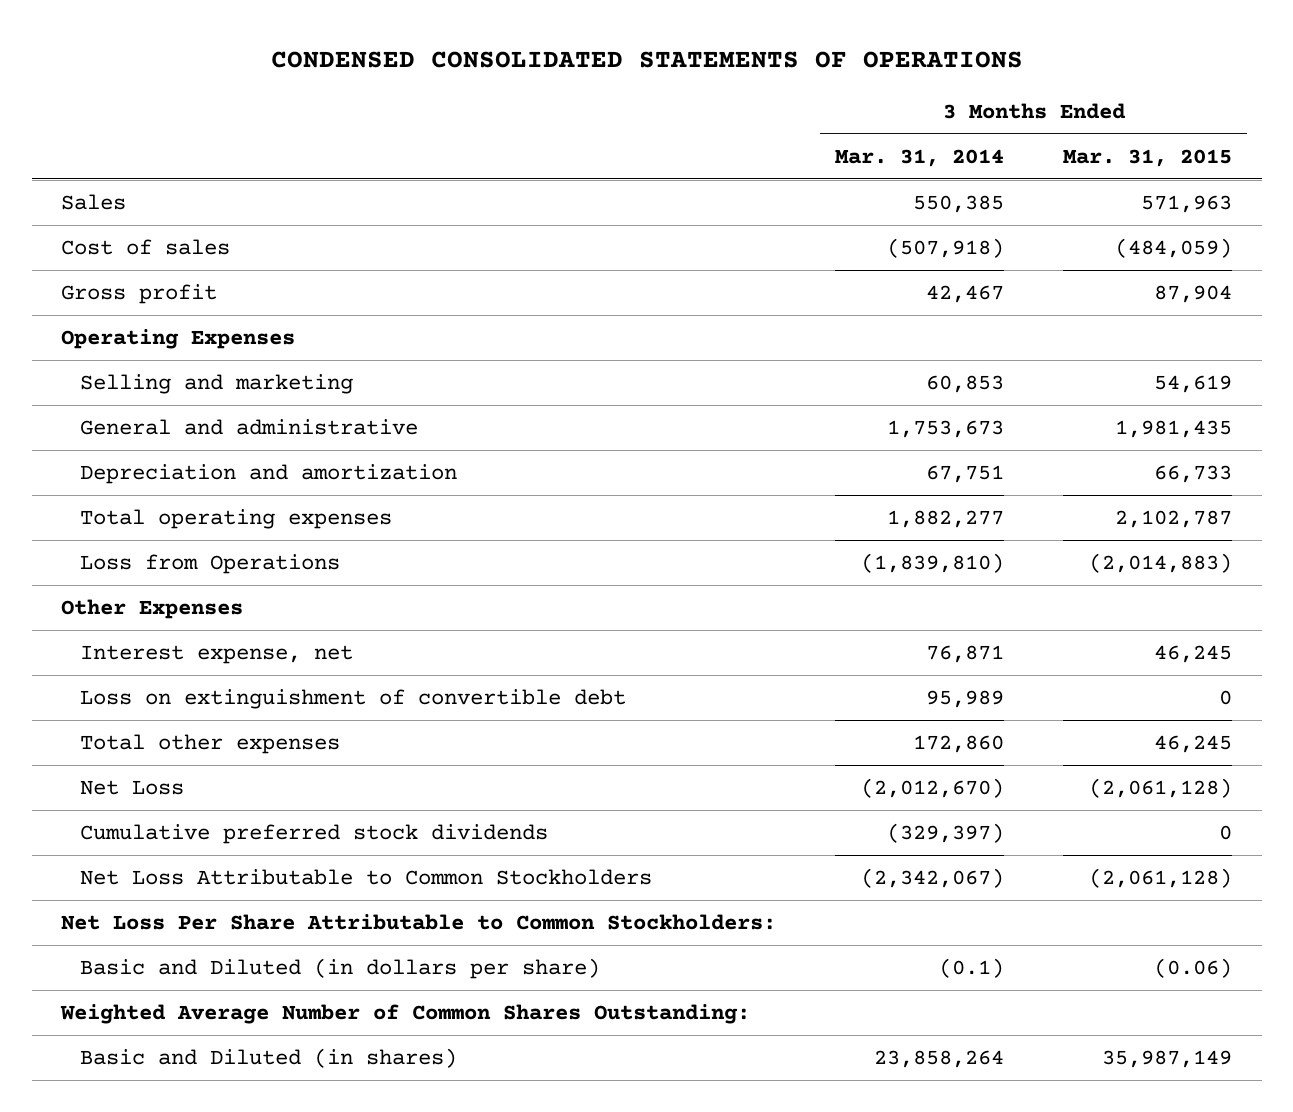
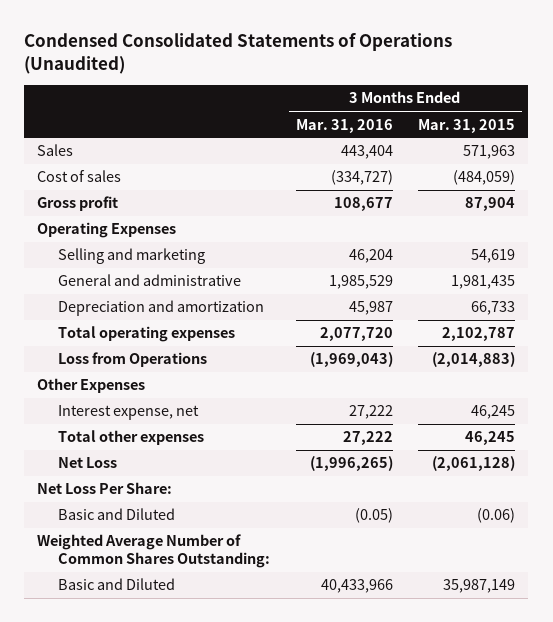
- CONDENSED CONSOLIDATED STATEMENTS OF OPERATIONS
+ Condensed Consolidated Statements of Operations (Unaudited)
- | 3 Months Ended Mar. 31, 2014 | 3 Months Ended Mar. 31, 2015
+ | 3 Months Ended Mar. 31, 2016 | 3 Months Ended Mar. 31, 2015
- Loss on extinguishment of convertible debt | 95,989 | 0
- Cumulative preferred stock dividends | (329,397) | 0
- Net Loss Attributable to Common Stockholders | (2,342,067) | (2,061,128)
- Net Loss Per Share Attributable to Common Stockholders:
- Basic and Diluted (in dollars per share) | (0.1) | (0.06)
+ Net Loss Per Share:
+ Basic and Diluted | (0.05) | (0.06)
- Basic and Diluted (in shares) | 23,858,264 | 35,987,149
+ Basic and Diluted | 40,433,966 | 35,987,149

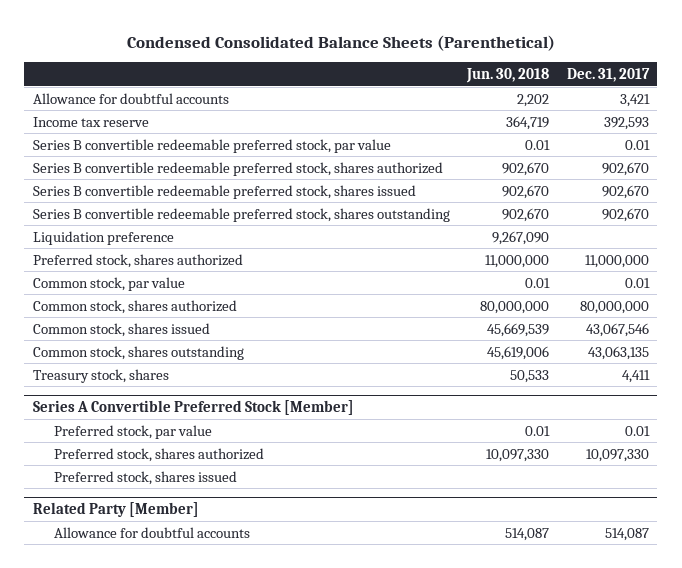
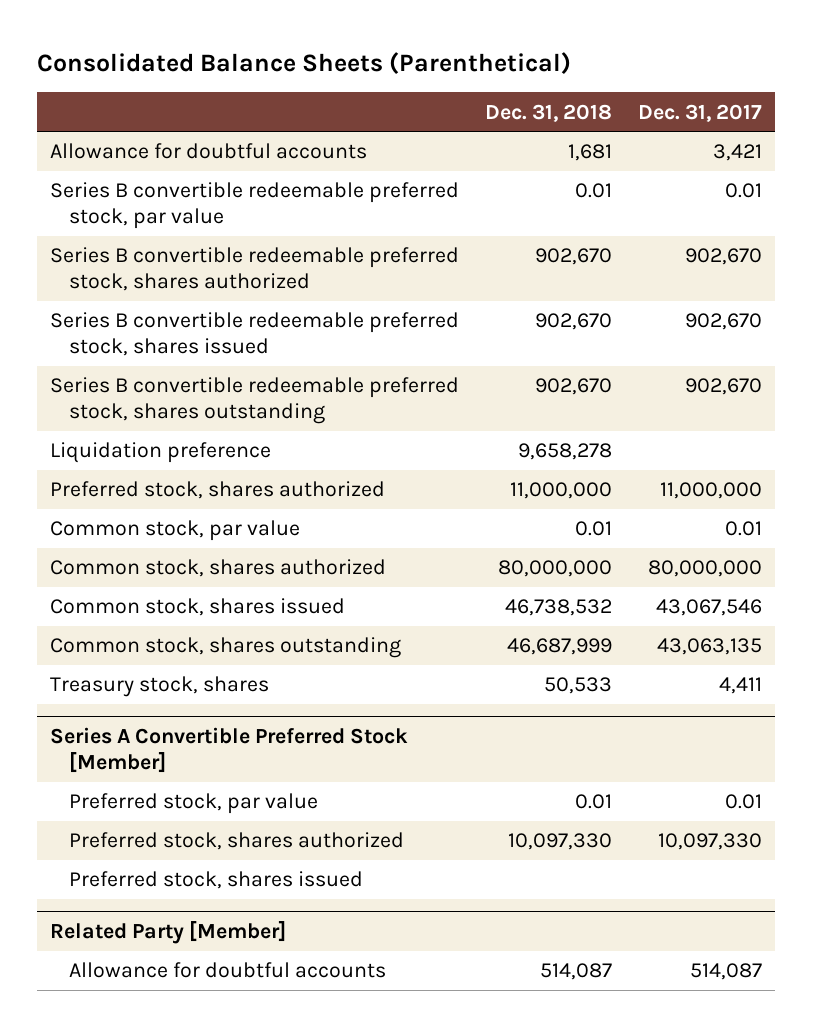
- Condensed Consolidated Balance Sheets (Parenthetical)
+ Consolidated Balance Sheets (Parenthetical)
- | Jun. 30, 2018 | Dec. 31, 2017
+ | Dec. 31, 2018 | Dec. 31, 2017
- Income tax reserve | 364,719 | 392,593

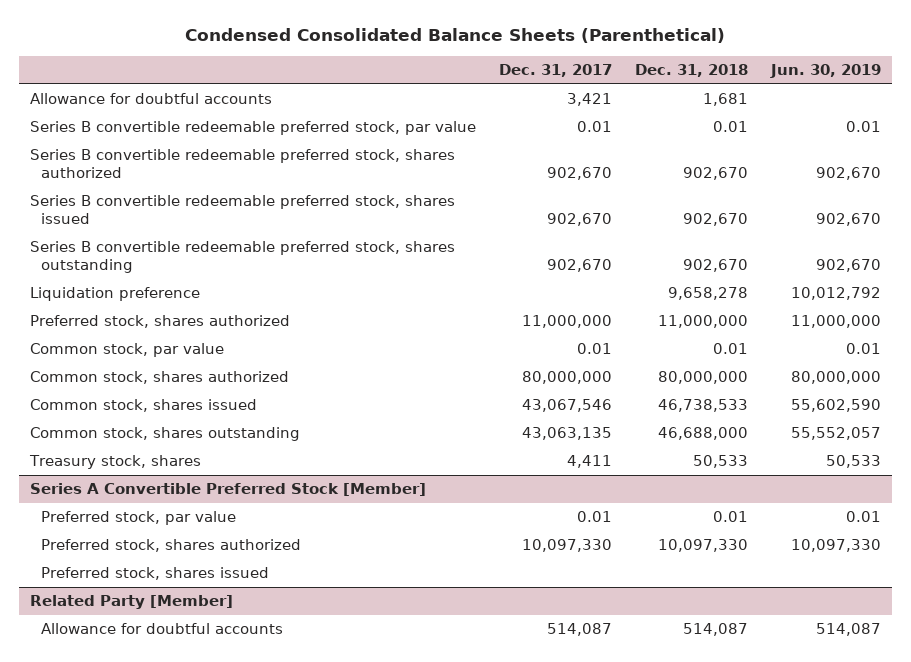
- Consolidated Balance Sheets (Parenthetical)
+ Condensed Consolidated Balance Sheets (Parenthetical)
- | Dec. 31, 2018 | Dec. 31, 2017
+ | Dec. 31, 2017 | Dec. 31, 2018 | Jun. 30, 2019
- Common stock, shares issued | 46,738,532 | 43,067,546
- Common stock, shares outstanding | 46,687,999 | 43,063,135
+ Common stock, shares issued | 43,067,546 | 46,738,533 | 55,602,590
+ Common stock, shares outstanding | 43,063,135 | 46,688,000 | 55,552,057

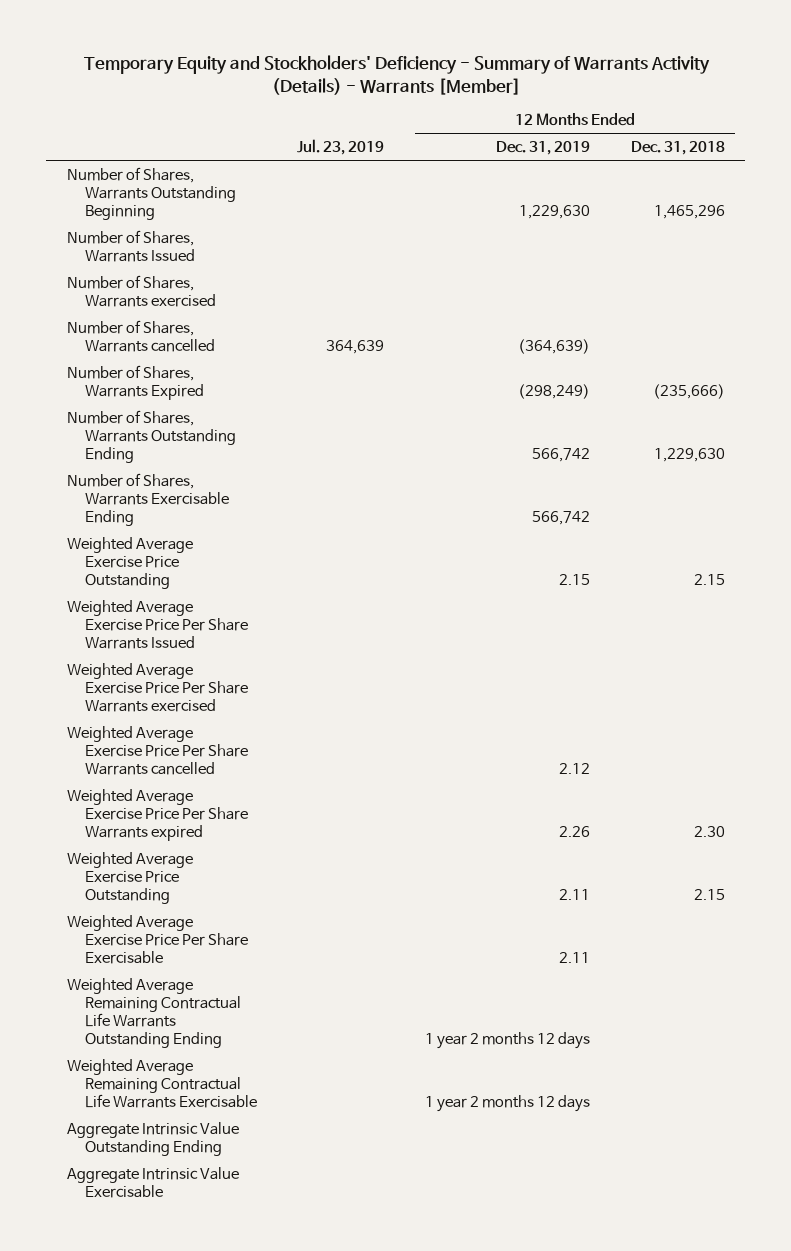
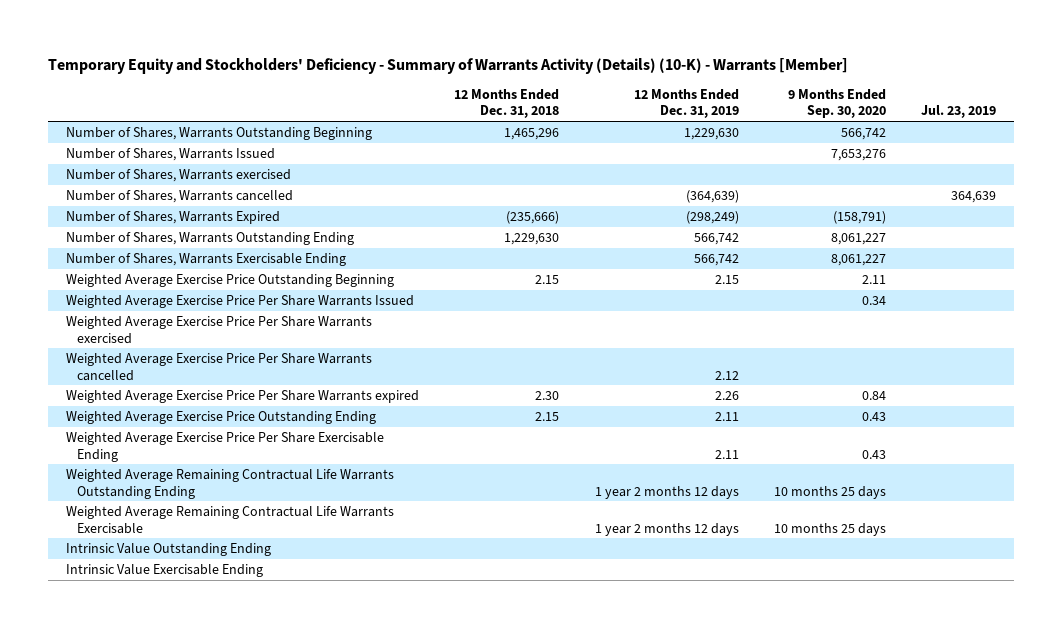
- Temporary Equity and Stockholders' Deficiency - Summary of Warrants Activity (Details) - Warrants [Member]
+ Temporary Equity and Stockholders' Deficiency - Summary of Warrants Activity (Details) (10-K) - Warrants [Member]
- | Jul. 23, 2019 | 12 Months Ended Dec. 31, 2019 | 12 Months Ended Dec. 31, 2018
+ | 12 Months Ended Dec. 31, 2018 | 12 Months Ended Dec. 31, 2019 | 9 Months Ended Sep. 30, 2020 | Jul. 23, 2019
- Weighted Average Exercise Price Outstanding | | 2.15 | 2.15
+ Weighted Average Exercise Price Outstanding Beginning | 2.15 | 2.15 | 2.11 |
- Weighted Average Exercise Price Outstanding | | 2.11 | 2.15
- Weighted Average Exercise Price Per Share Exercisable | | 2.11 |
+ Weighted Average Exercise Price Outstanding Ending | 2.15 | 2.11 | 0.43 |
+ Weighted Average Exercise Price Per Share Exercisable Ending | | 2.11 | 0.43 |
- Aggregate Intrinsic Value Outstanding Ending
- Aggregate Intrinsic Value Exercisable
+ Intrinsic Value Outstanding Ending
+ Intrinsic Value Exercisable Ending

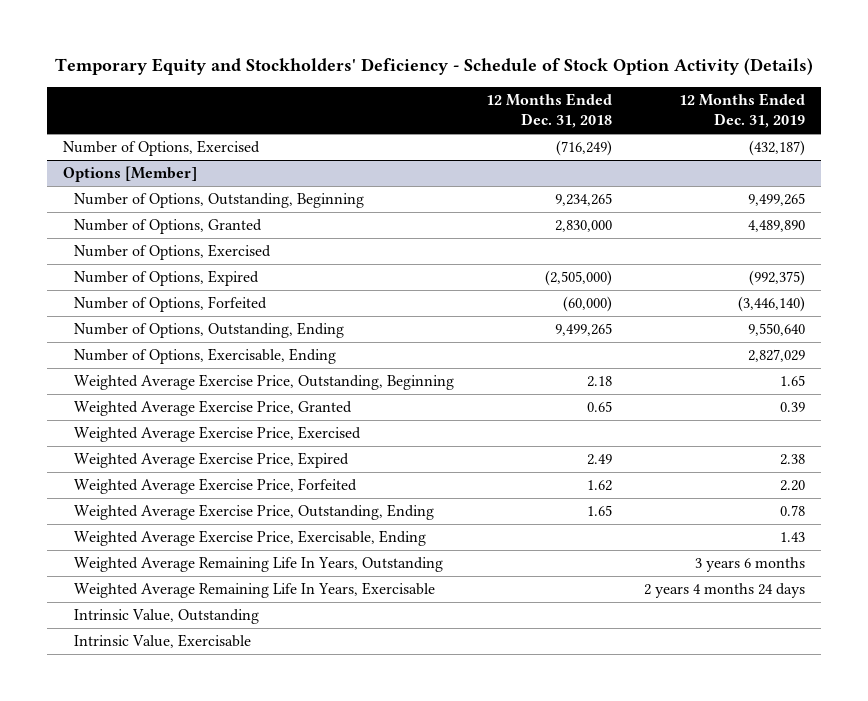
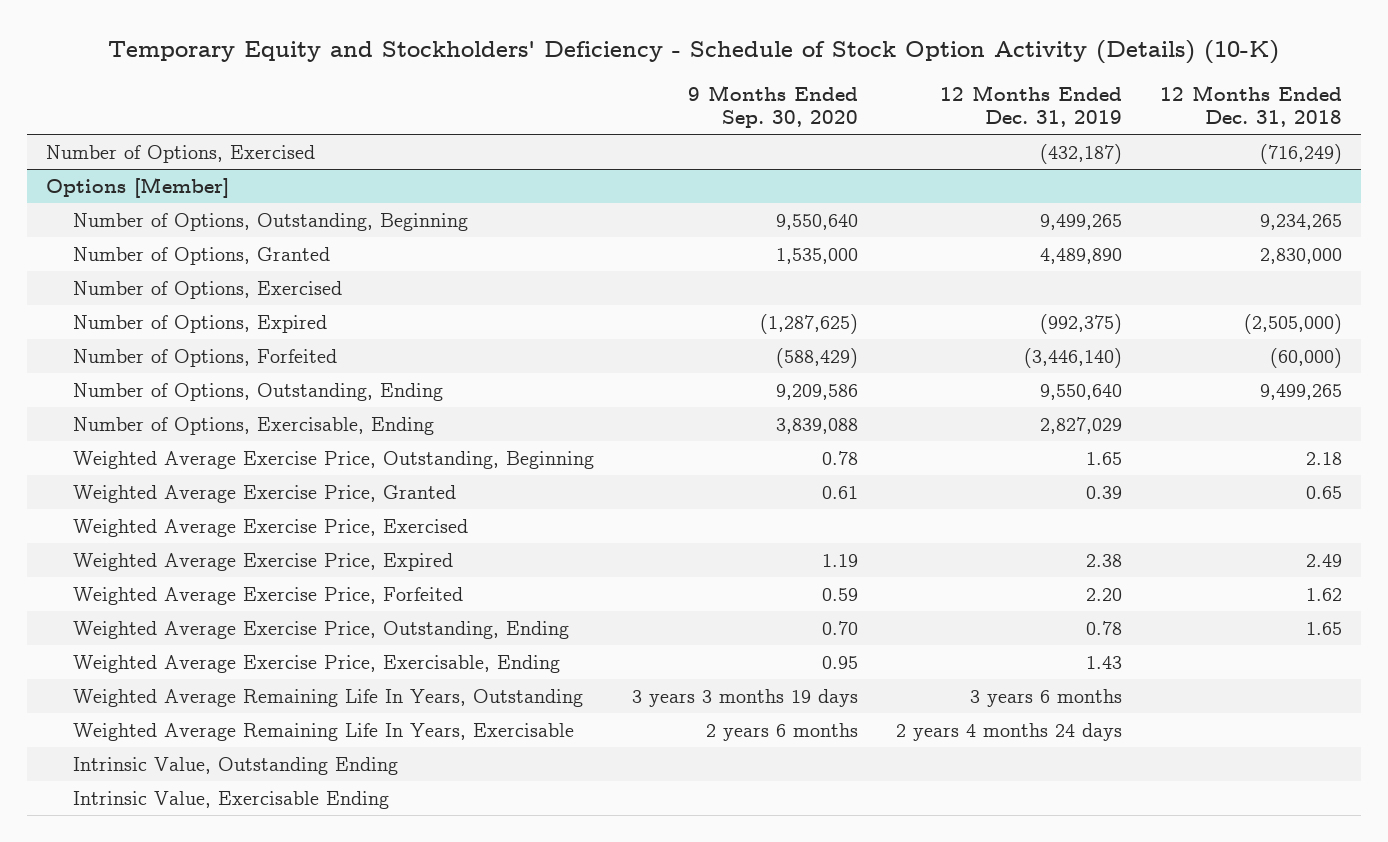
- Temporary Equity and Stockholders' Deficiency - Schedule of Stock Option Activity (Details)
+ Temporary Equity and Stockholders' Deficiency - Schedule of Stock Option Activity (Details) (10-K)
- | 12 Months Ended Dec. 31, 2018 | 12 Months Ended Dec. 31, 2019
+ | 9 Months Ended Sep. 30, 2020 | 12 Months Ended Dec. 31, 2019 | 12 Months Ended Dec. 31, 2018
@ Options [Member]
- Intrinsic Value, Outstanding
- Intrinsic Value, Exercisable
+ Intrinsic Value, Outstanding Ending
+ Intrinsic Value, Exercisable Ending

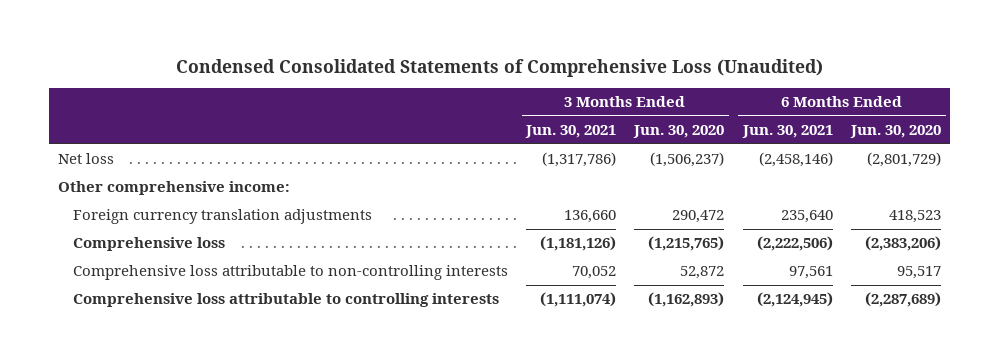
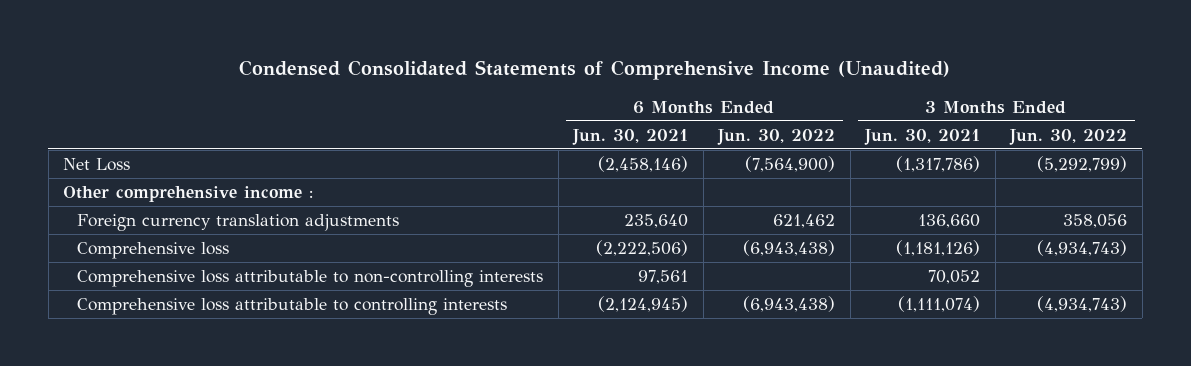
- Condensed Consolidated Statements of Comprehensive Loss (Unaudited)
+ Condensed Consolidated Statements of Comprehensive Income (Unaudited)
- | 3 Months Ended Jun. 30, 2021 | 3 Months Ended Jun. 30, 2020 | 6 Months Ended Jun. 30, 2021 | 6 Months Ended Jun. 30, 2020
+ | 6 Months Ended Jun. 30, 2021 | 6 Months Ended Jun. 30, 2022 | 3 Months Ended Jun. 30, 2021 | 3 Months Ended Jun. 30, 2022
- Net loss | (1,317,786) | (1,506,237) | (2,458,146) | (2,801,729)
- Other comprehensive income:
+ Net Loss | (2,458,146) | (7,564,900) | (1,317,786) | (5,292,799)
+ Other comprehensive income :

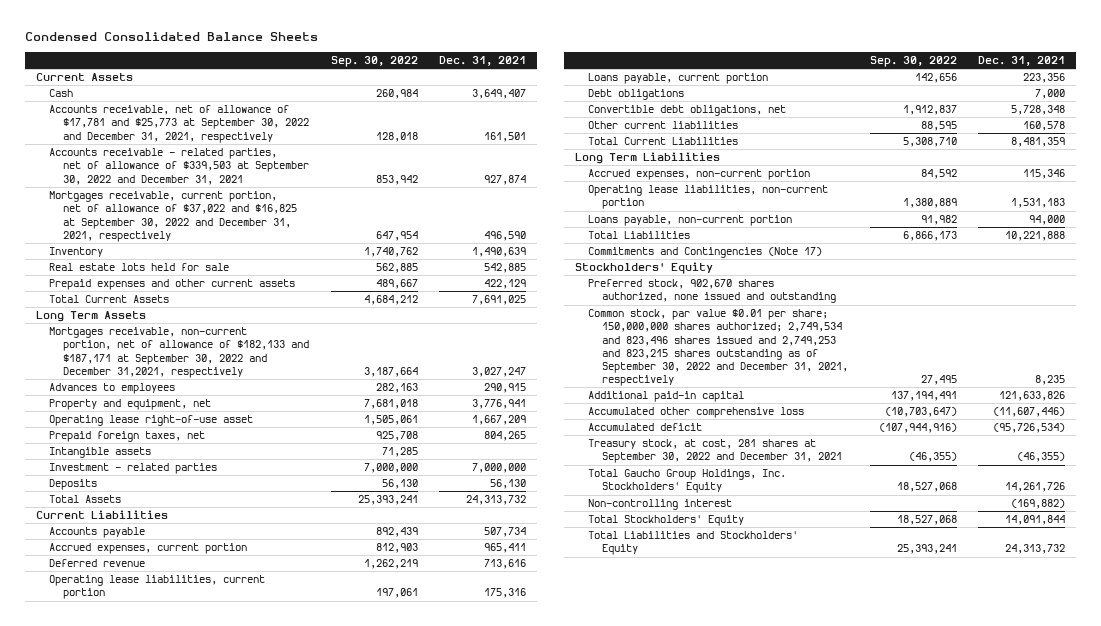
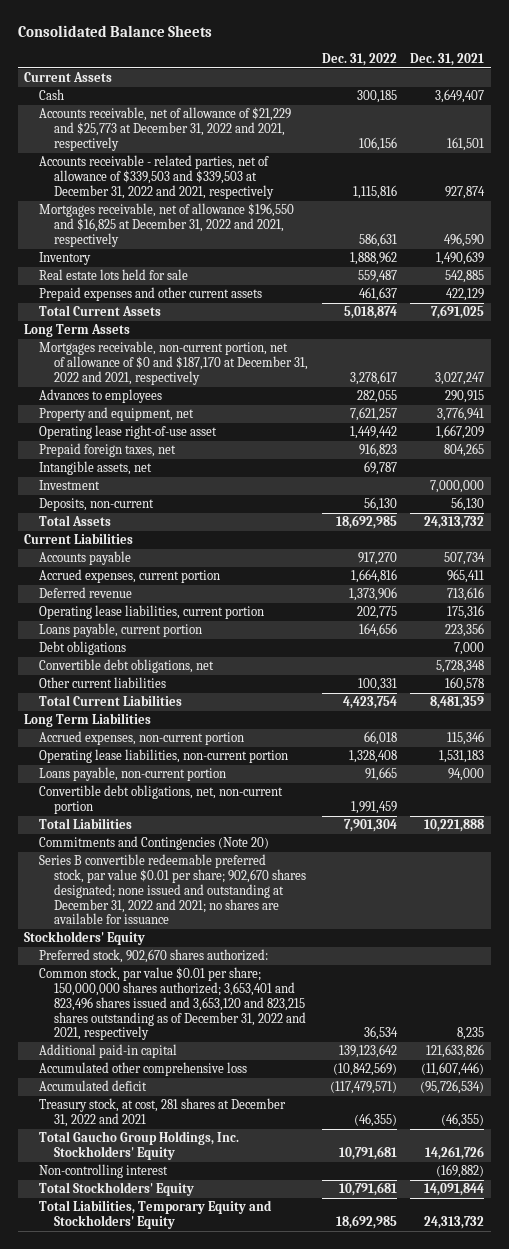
- Condensed Consolidated Balance Sheets
+ Consolidated Balance Sheets
- | Sep. 30, 2022 | Dec. 31, 2021
+ | Dec. 31, 2022 | Dec. 31, 2021
- Accounts receivable, net of allowance of $17,781 and $25,773 at September 30, 2022 and December 31, 2021, respectively | 128,018 | 161,501
- Accounts receivable - related parties, net of allowance of $339,503 at September 30, 2022 and December 31, 2021 | 853,942 | 927,874
- Mortgages receivable, current portion, net of allowance of $37,022 and $16,825 at September 30, 2022 and December 31, 2021, respectively | 647,954 | 496,590
+ Accounts receivable, net of allowance of $21,229 and $25,773 at December 31, 2022 and 2021, respectively | 106,156 | 161,501
+ Accounts receivable - related parties, net of allowance of $339,503 and $339,503 at December 31, 2022 and 2021, respectively | 1,115,816 | 927,874
+ Mortgages receivable, net of allowance $196,550 and $16,825 at December 31, 2022 and 2021, respectively | 586,631 | 496,590
- Mortgages receivable, non-current portion, net of allowance of $182,133 and $187,171 at September 30, 2022 and December 31,2021, respectively | 3,187,664 | 3,027,247
+ Mortgages receivable, non-current portion, net of allowance of $0 and $187,170 at December 31, 2022 and 2021, respectively | 3,278,617 | 3,027,247
- Intangible assets | 71,285 |
- Investment - related parties | 7,000,000 | 7,000,000
- Deposits | 56,130 | 56,130
+ Intangible assets, net | 69,787 |
+ Investment | | 7,000,000
+ Deposits, non-current | 56,130 | 56,130
+ Convertible debt obligations, net, non-current portion | 1,991,459 |
- Commitments and Contingencies (Note 17)
+ Commitments and Contingencies (Note 20)
+ Series B convertible redeemable preferred stock, par value $0.01 per share; 902,670 shares designated; none issued and outstanding at December 31, 2022 and 2021; no shares are available for issuance
- Preferred stock, 902,670 shares authorized, none issued and outstanding
- Common stock, par value $0.01 per share; 150,000,000 shares authorized; 2,749,534 and 823,496 shares issued and 2,749,253 and 823,215 shares outstanding as of September 30, 2022 and December 31, 2021, respectively | 27,495 | 8,235
+ Preferred stock, 902,670 shares authorized:
+ Common stock, par value $0.01 per share; 150,000,000 shares authorized; 3,653,401 and 823,496 shares issued and 3,653,120 and 823,215 shares outstanding as of December 31, 2022 and 2021, respectively | 36,534 | 8,235
- Treasury stock, at cost, 281 shares at September 30, 2022 and December 31, 2021 | (46,355) | (46,355)
+ Treasury stock, at cost, 281 shares at December 31, 2022 and 2021 | (46,355) | (46,355)
- Total Liabilities and Stockholders' Equity | 25,393,241 | 24,313,732
+ Total Liabilities, Temporary Equity and Stockholders' Equity | 18,692,985 | 24,313,732

